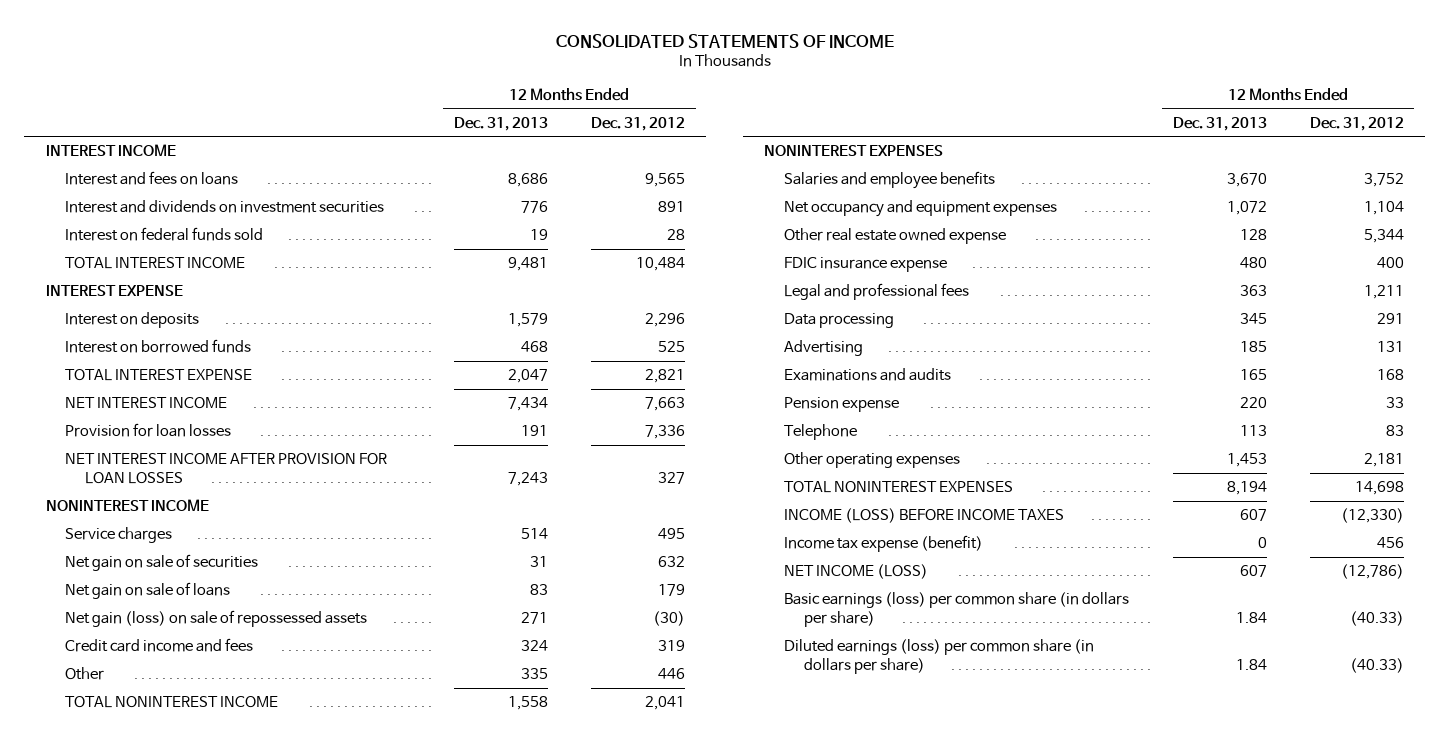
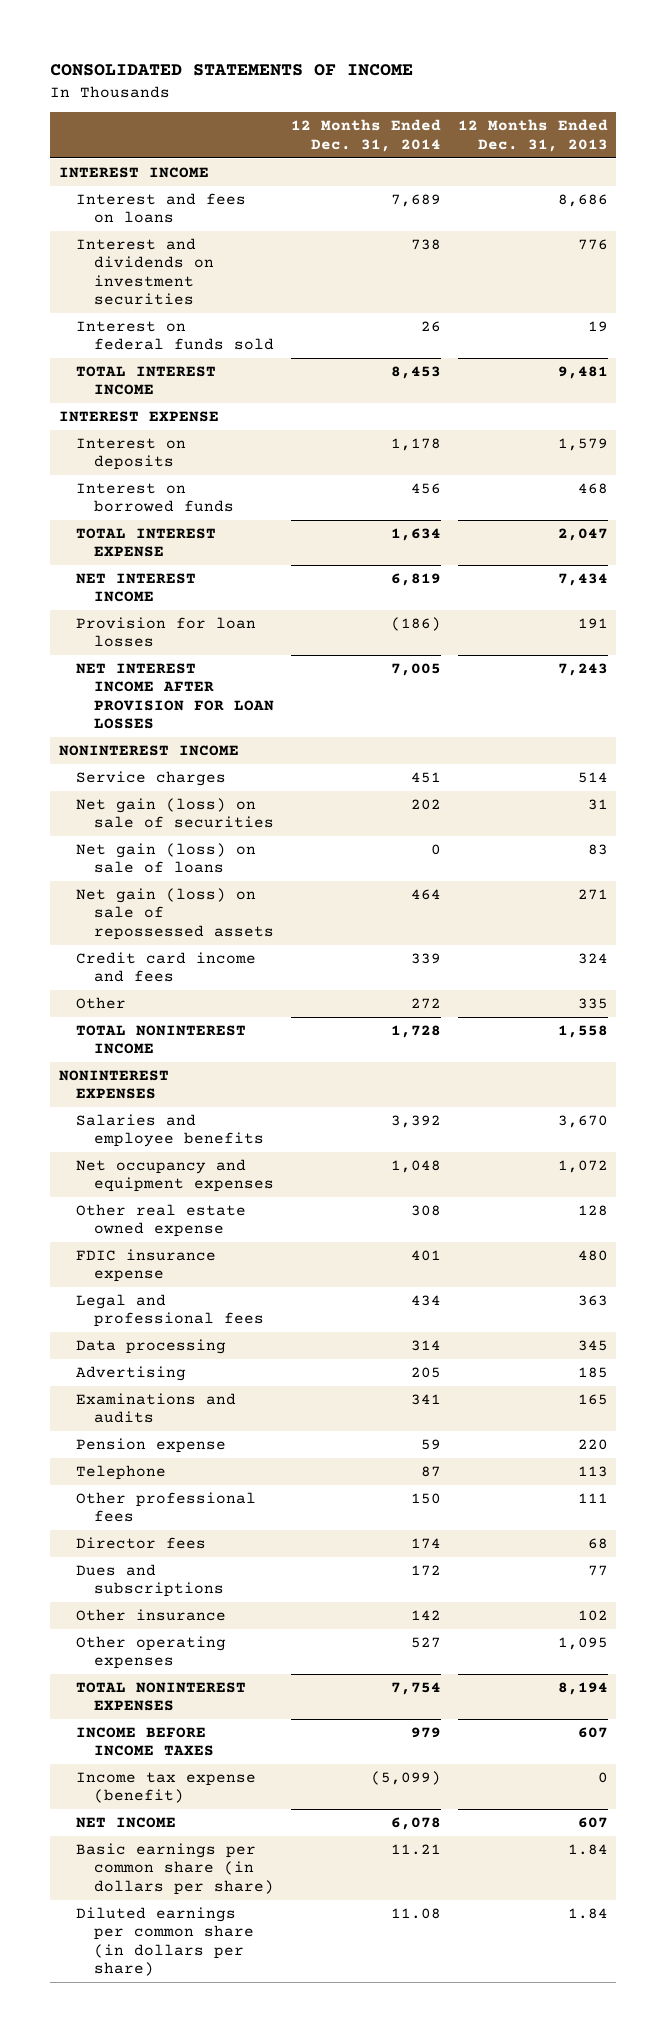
- | 12 Months Ended Dec. 31, 2013 | 12 Months Ended Dec. 31, 2012
+ | 12 Months Ended Dec. 31, 2014 | 12 Months Ended Dec. 31, 2013
- Net gain on sale of securities | 31 | 632
- Net gain on sale of loans | 83 | 179
+ Net gain (loss) on sale of securities | 202 | 31
+ Net gain (loss) on sale of loans | 0 | 83
- Other operating expenses | 1,453 | 2,181
+ Other professional fees | 150 | 111
+ Director fees | 174 | 68
+ Dues and subscriptions | 172 | 77
+ Other insurance | 142 | 102
+ Other operating expenses | 527 | 1,095
- INCOME (LOSS) BEFORE INCOME TAXES | 607 | (12,330)
+ INCOME BEFORE INCOME TAXES | 979 | 607
- NET INCOME (LOSS) | 607 | (12,786)
- Basic earnings (loss) per common share (in dollars per share) | 1.84 | (40.33)
- Diluted earnings (loss) per common share (in dollars per share) | 1.84 | (40.33)
+ NET INCOME | 6,078 | 607
+ Basic earnings per common share (in dollars per share) | 11.21 | 1.84
+ Diluted earnings per common share (in dollars per share) | 11.08 | 1.84

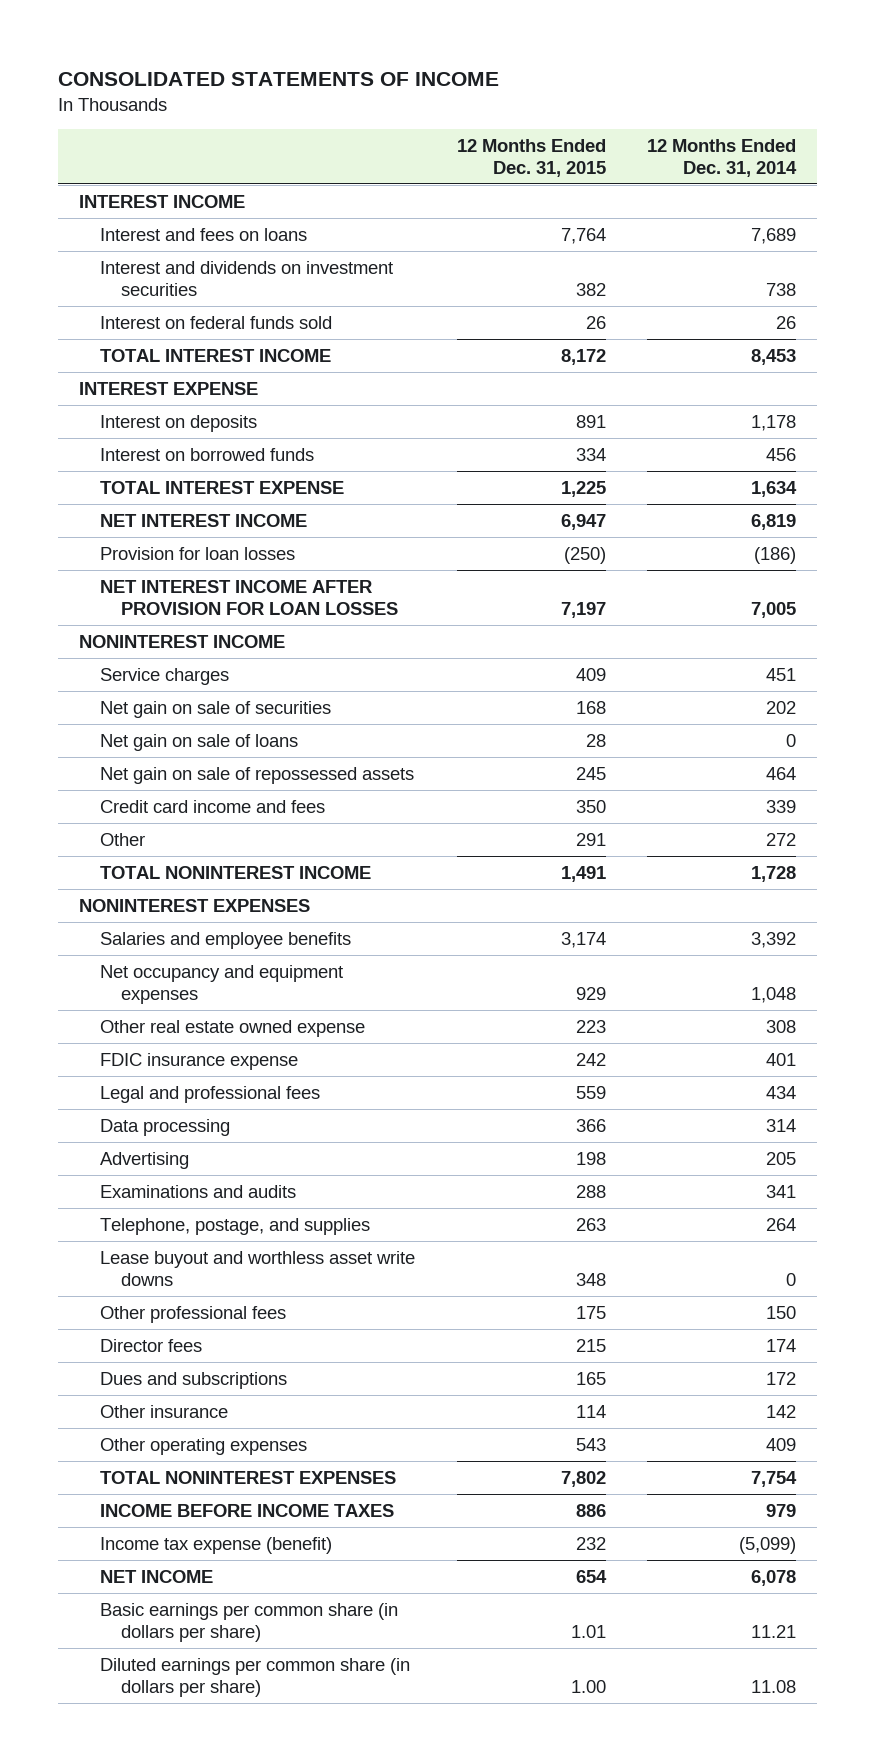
- | 12 Months Ended Dec. 31, 2014 | 12 Months Ended Dec. 31, 2013
+ | 12 Months Ended Dec. 31, 2015 | 12 Months Ended Dec. 31, 2014
- Net gain (loss) on sale of securities | 202 | 31
- Net gain (loss) on sale of loans | 0 | 83
- Net gain (loss) on sale of repossessed assets | 464 | 271
+ Net gain on sale of securities | 168 | 202
+ Net gain on sale of loans | 28 | 0
+ Net gain on sale of repossessed assets | 245 | 464
- Pension expense | 59 | 220
- Telephone | 87 | 113
+ Telephone, postage, and supplies | 263 | 264
+ Lease buyout and worthless asset write downs | 348 | 0
- Other operating expenses | 527 | 1,095
+ Other operating expenses | 543 | 409

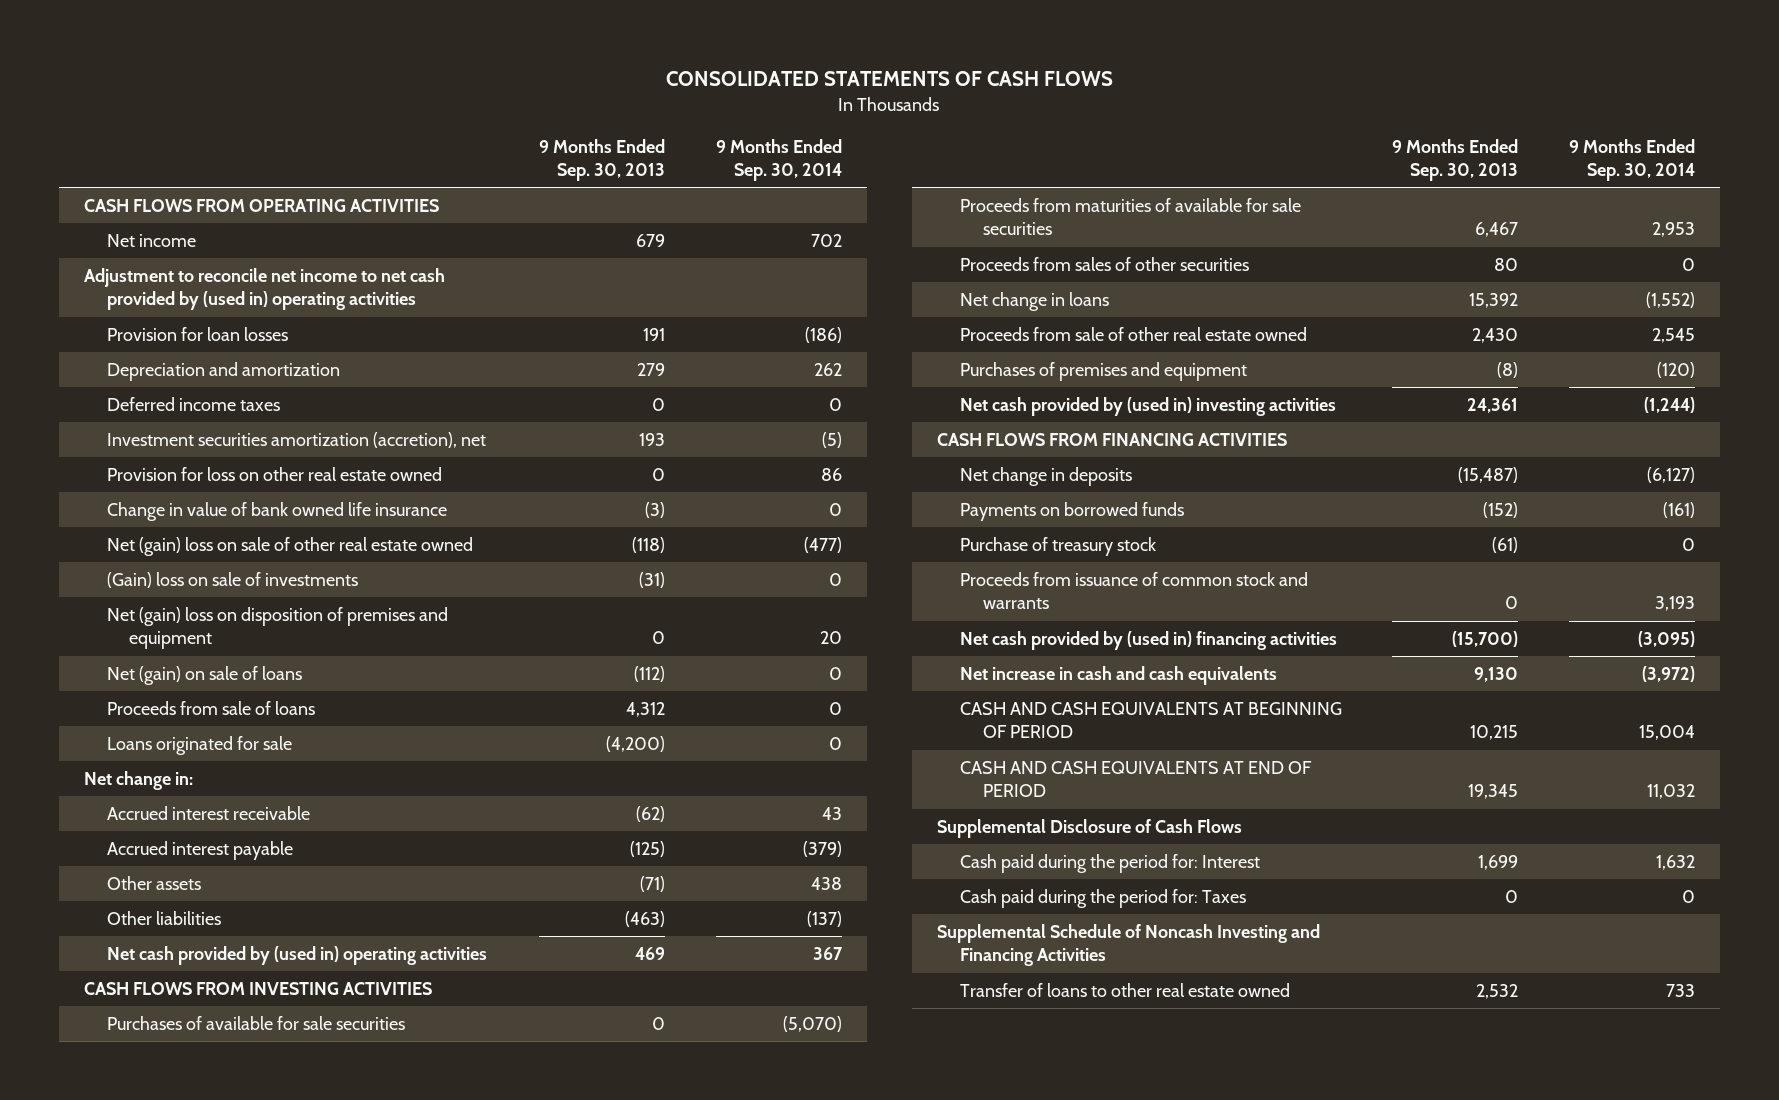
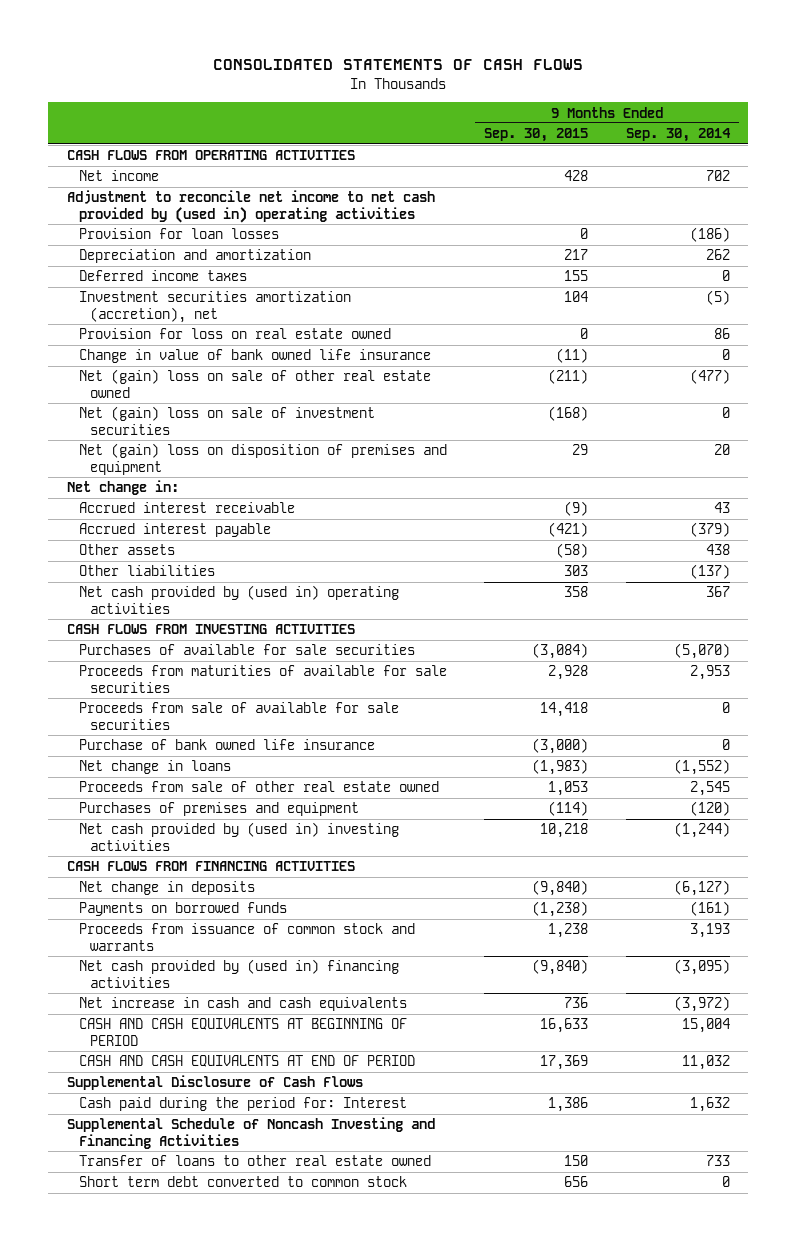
- | 9 Months Ended Sep. 30, 2013 | 9 Months Ended Sep. 30, 2014
+ | 9 Months Ended Sep. 30, 2015 | 9 Months Ended Sep. 30, 2014
- Provision for loss on other real estate owned | 0 | 86
+ Provision for loss on real estate owned | 0 | 86
- (Gain) loss on sale of investments | (31) | 0
+ Net (gain) loss on sale of investment securities | (168) | 0
- Net (gain) on sale of loans | (112) | 0
- Proceeds from sale of loans | 4,312 | 0
- Loans originated for sale | (4,200) | 0
- Proceeds from sales of other securities | 80 | 0
+ Proceeds from sale of available for sale securities | 14,418 | 0
+ Purchase of bank owned life insurance | (3,000) | 0
- Purchase of treasury stock | (61) | 0
- Cash paid during the period for: Taxes | 0 | 0
+ Short term debt converted to common stock | 656 | 0

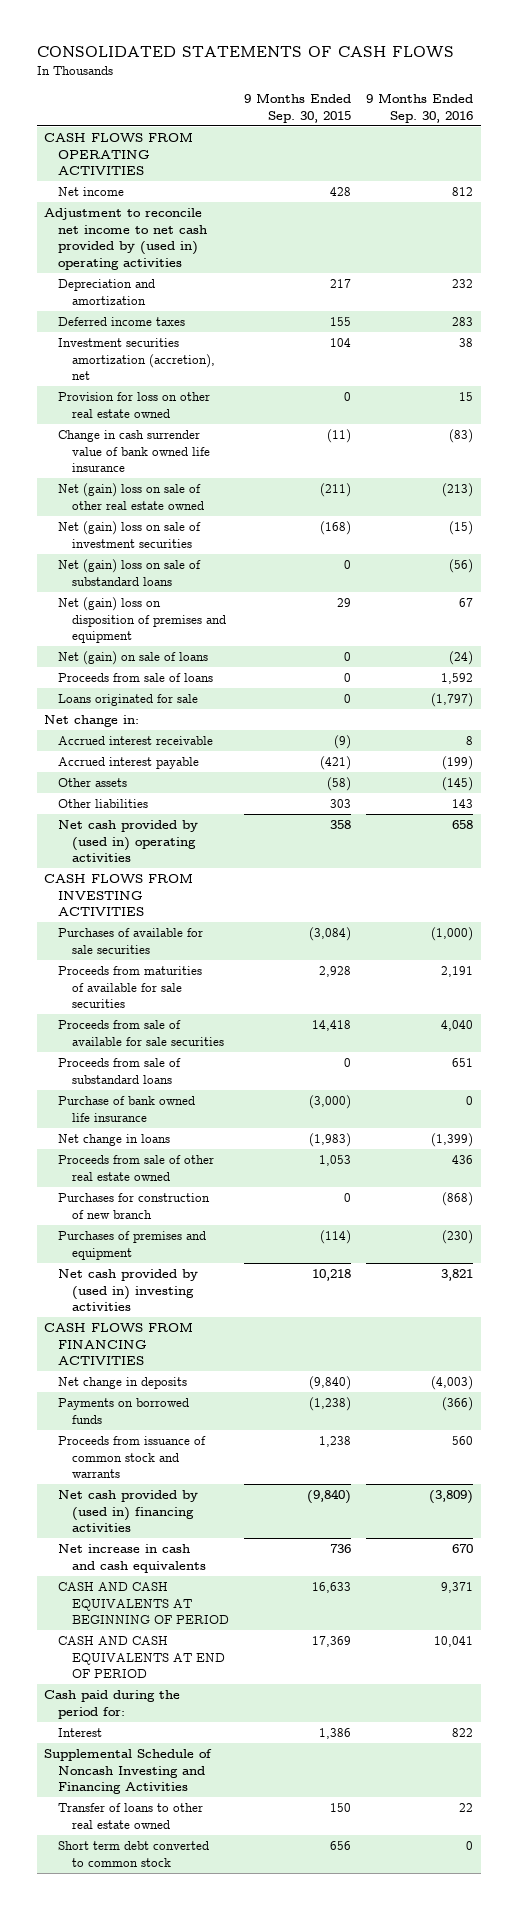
- | 9 Months Ended Sep. 30, 2015 | 9 Months Ended Sep. 30, 2014
+ | 9 Months Ended Sep. 30, 2015 | 9 Months Ended Sep. 30, 2016
- Provision for loan losses | 0 | (186)
- Provision for loss on real estate owned | 0 | 86
- Change in value of bank owned life insurance | (11) | 0
+ Provision for loss on other real estate owned | 0 | 15
+ Change in cash surrender value of bank owned life insurance | (11) | (83)
+ Net (gain) loss on sale of substandard loans | 0 | (56)
+ Net (gain) on sale of loans | 0 | (24)
+ Proceeds from sale of loans | 0 | 1,592
+ Loans originated for sale | 0 | (1,797)
+ Proceeds from sale of substandard loans | 0 | 651
+ Purchases for construction of new branch | 0 | (868)
- Supplemental Disclosure of Cash Flows
- Cash paid during the period for: Interest | 1,386 | 1,632
+ Cash paid during the period for:
+ Interest | 1,386 | 822

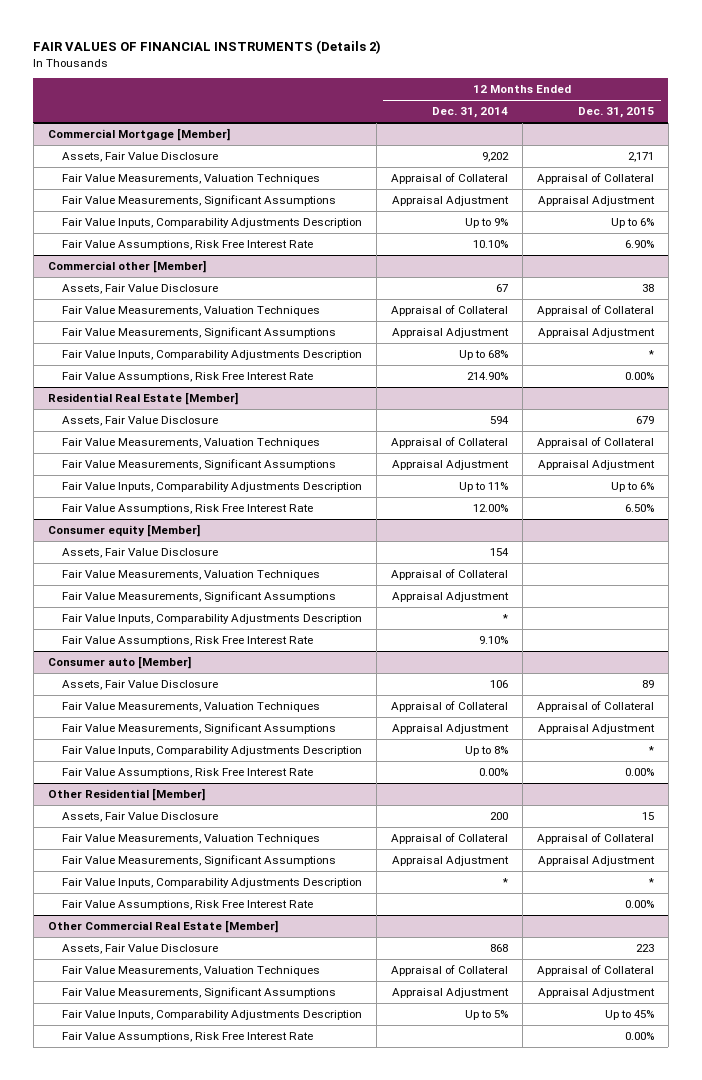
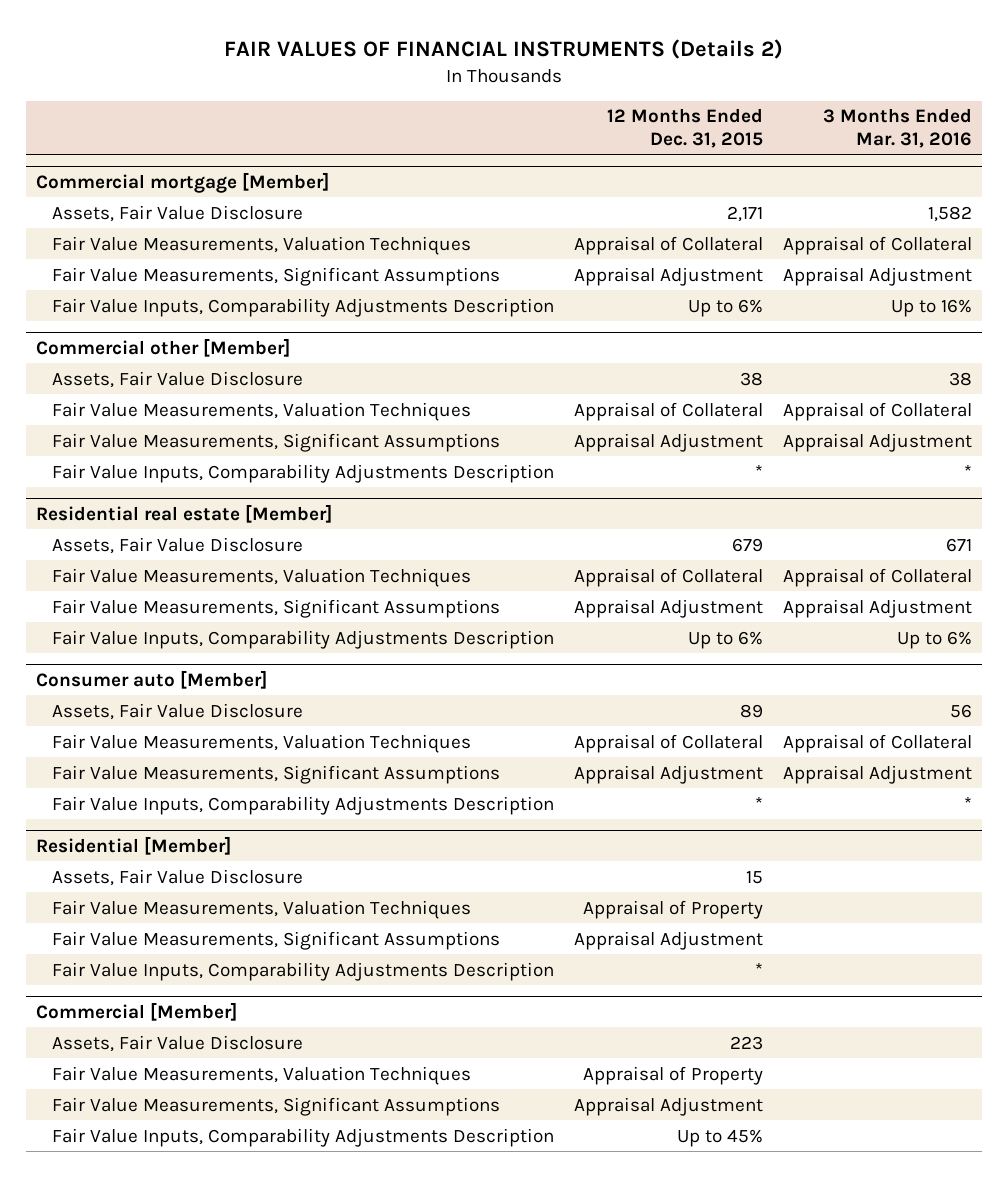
- | 12 Months Ended Dec. 31, 2014 | 12 Months Ended Dec. 31, 2015
+ | 12 Months Ended Dec. 31, 2015 | 3 Months Ended Mar. 31, 2016
- Commercial Mortgage [Member]
+ Commercial mortgage [Member]
- Fair Value Assumptions, Risk Free Interest Rate | 10.10% | 6.90%
@ Commercial other [Member]
- Fair Value Assumptions, Risk Free Interest Rate | 214.90% | 0.00%
- Residential Real Estate [Member]
+ Residential real estate [Member]
- Fair Value Assumptions, Risk Free Interest Rate | 12.00% | 6.50%
- Consumer equity [Member]
- Assets, Fair Value Disclosure | 154 |
- Fair Value Measurements, Valuation Techniques | Appraisal of Collateral |
- Fair Value Measurements, Significant Assumptions | Appraisal Adjustment |
- Fair Value Inputs, Comparability Adjustments Description | * |
- Fair Value Assumptions, Risk Free Interest Rate | 9.10% |
@ Consumer auto [Member]
- Fair Value Assumptions, Risk Free Interest Rate | 0.00% | 0.00%
- Other Residential [Member]
+ Residential [Member]
- Fair Value Measurements, Valuation Techniques | Appraisal of Collateral | Appraisal of Collateral
+ Fair Value Measurements, Valuation Techniques | Appraisal of Property |
- Fair Value Assumptions, Risk Free Interest Rate | | 0.00%
- Other Commercial Real Estate [Member]
+ Commercial [Member]
- Fair Value Measurements, Valuation Techniques | Appraisal of Collateral | Appraisal of Collateral
+ Fair Value Measurements, Valuation Techniques | Appraisal of Property |
- Fair Value Assumptions, Risk Free Interest Rate | | 0.00%

